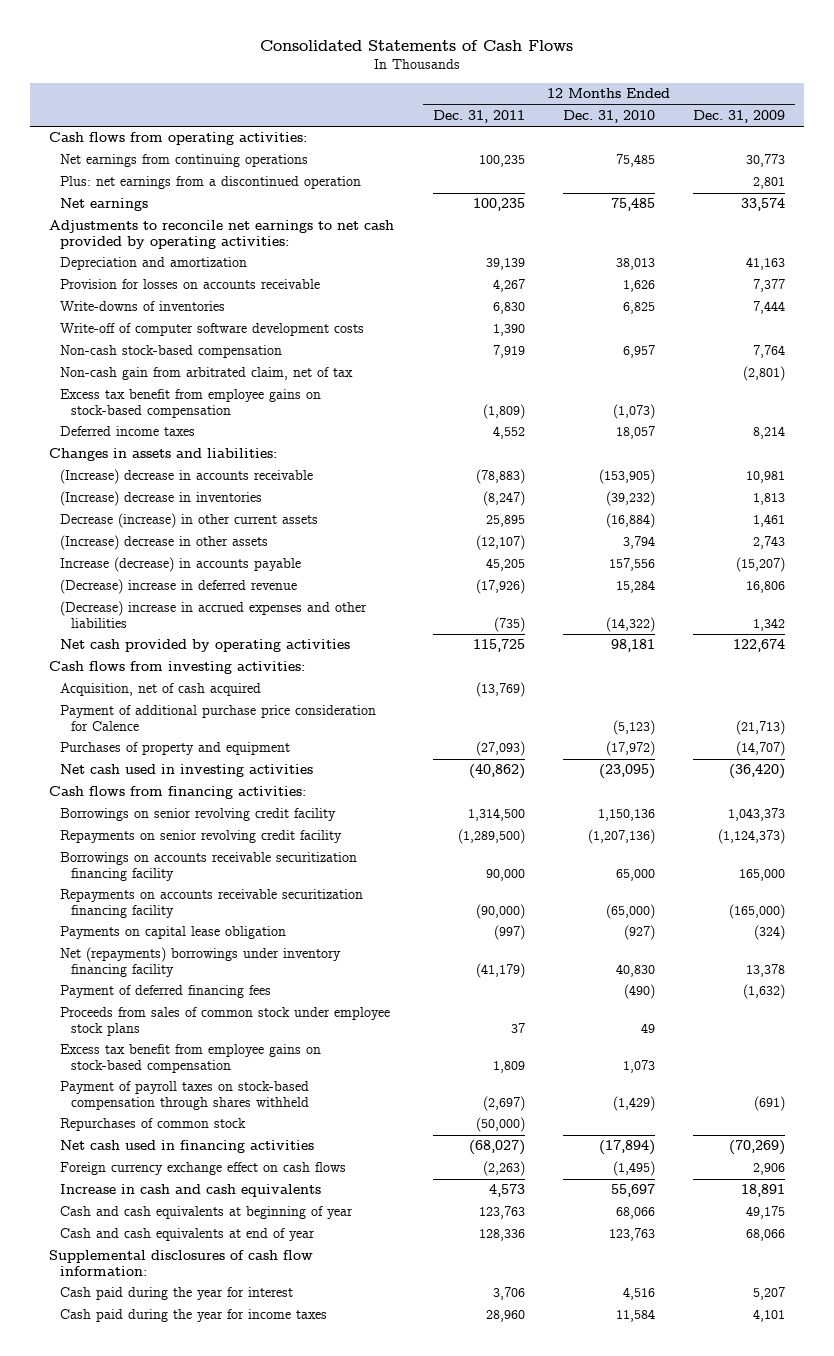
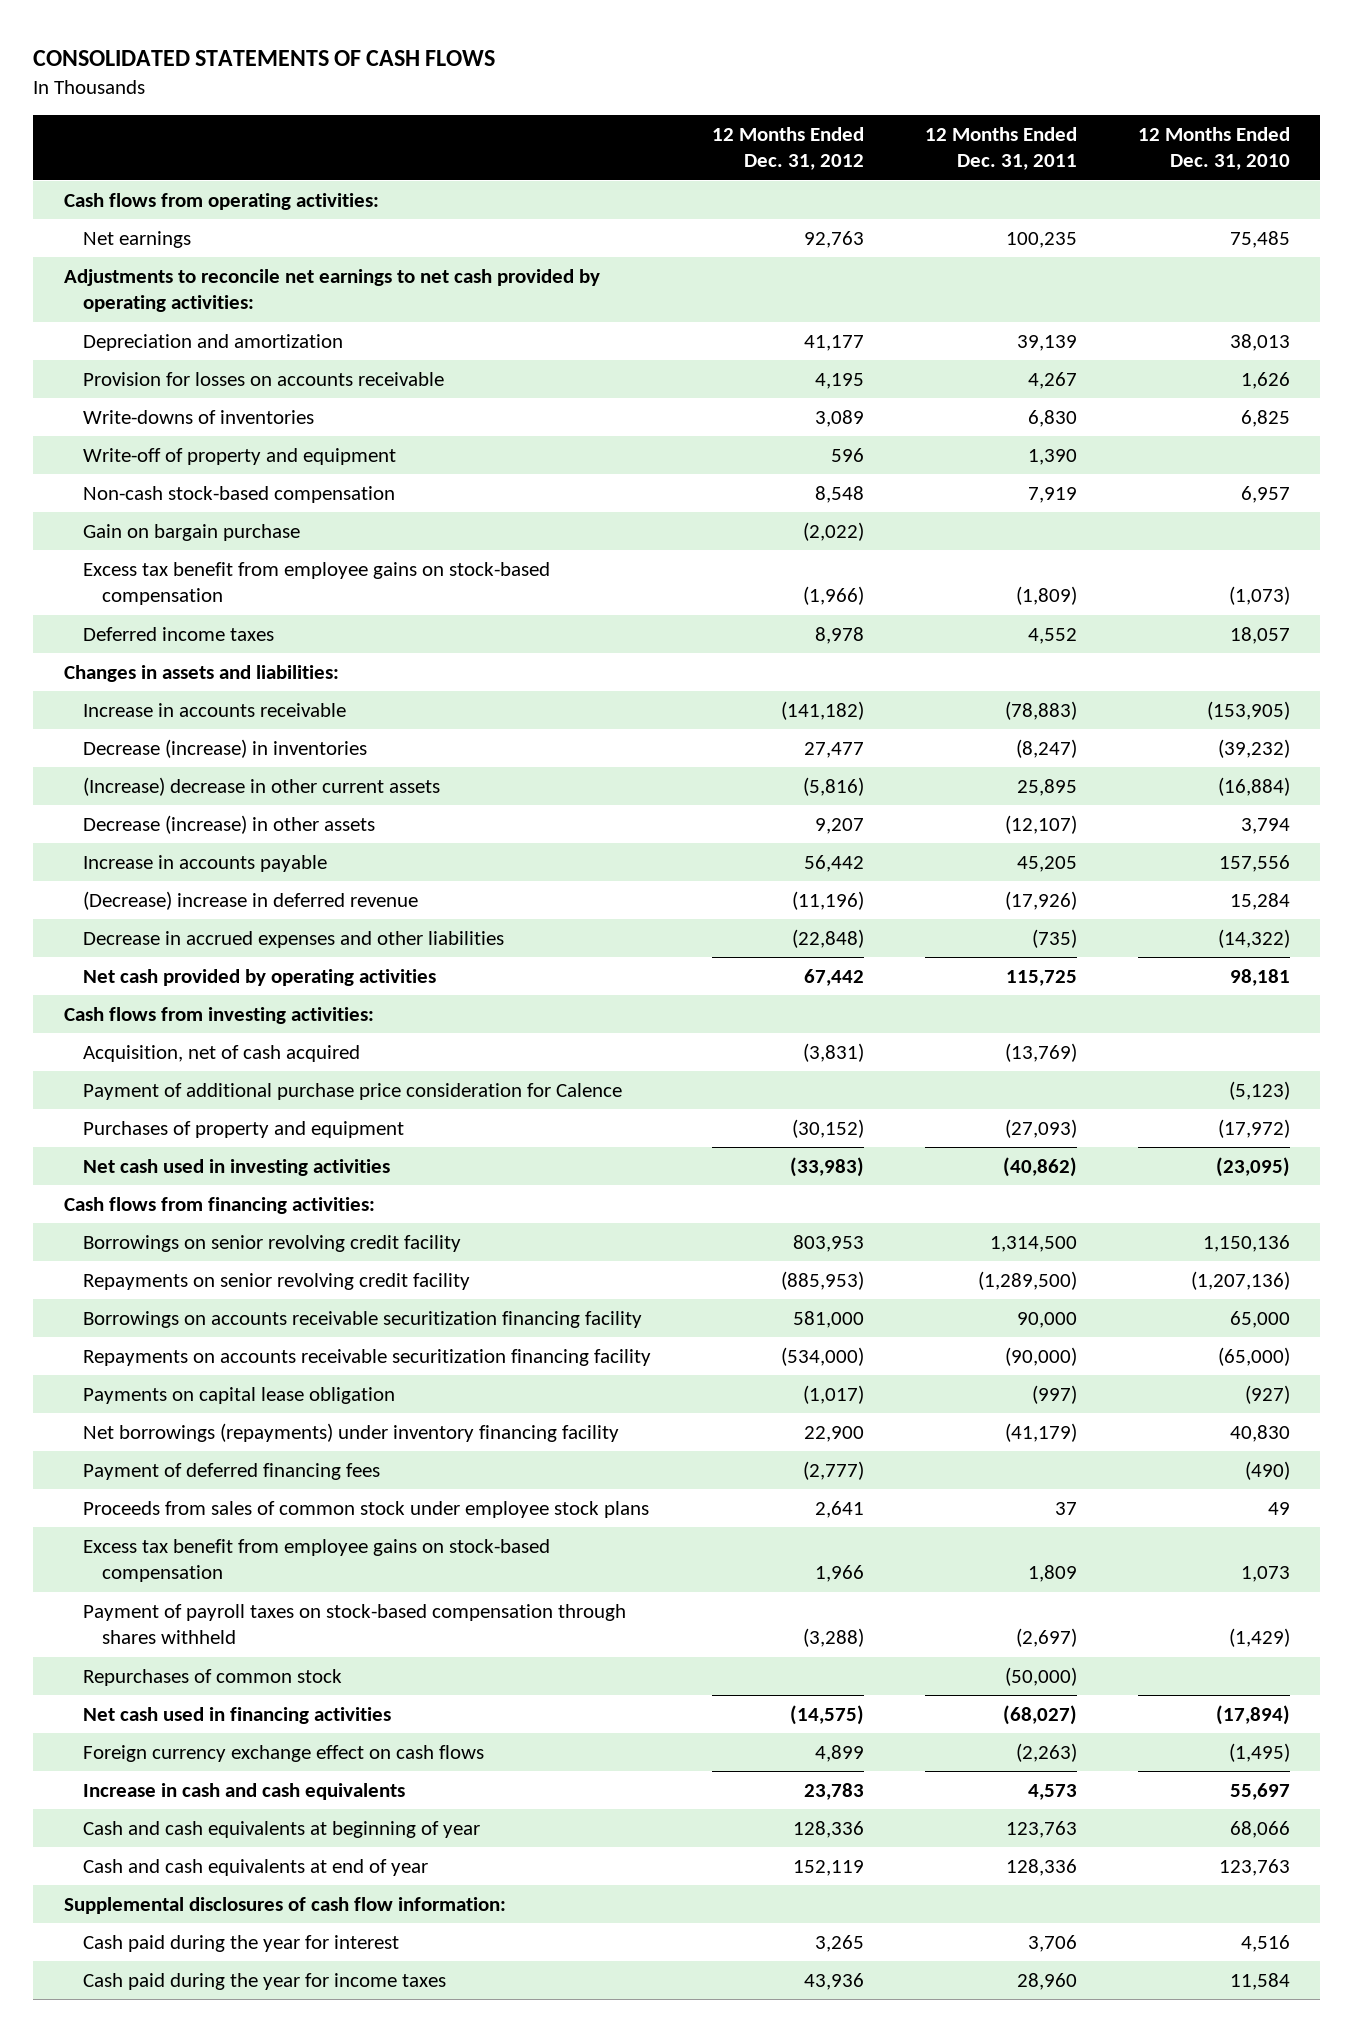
- Consolidated Statements of Cash Flows
+ CONSOLIDATED STATEMENTS OF CASH FLOWS
- | 12 Months Ended Dec. 31, 2011 | 12 Months Ended Dec. 31, 2010 | 12 Months Ended Dec. 31, 2009
+ | 12 Months Ended Dec. 31, 2012 | 12 Months Ended Dec. 31, 2011 | 12 Months Ended Dec. 31, 2010
- Net earnings from continuing operations | 100,235 | 75,485 | 30,773
- Plus: net earnings from a discontinued operation | | | 2,801
- Write-off of computer software development costs | 1,390 | |
+ Write-off of property and equipment | 596 | 1,390 |
- Non-cash gain from arbitrated claim, net of tax | | | (2,801)
+ Gain on bargain purchase | (2,022) | |
- (Increase) decrease in accounts receivable | (78,883) | (153,905) | 10,981
- (Increase) decrease in inventories | (8,247) | (39,232) | 1,813
- Decrease (increase) in other current assets | 25,895 | (16,884) | 1,461
- (Increase) decrease in other assets | (12,107) | 3,794 | 2,743
- Increase (decrease) in accounts payable | 45,205 | 157,556 | (15,207)
+ Increase in accounts receivable | (141,182) | (78,883) | (153,905)
+ Decrease (increase) in inventories | 27,477 | (8,247) | (39,232)
+ (Increase) decrease in other current assets | (5,816) | 25,895 | (16,884)
+ Decrease (increase) in other assets | 9,207 | (12,107) | 3,794
+ Increase in accounts payable | 56,442 | 45,205 | 157,556
- (Decrease) increase in accrued expenses and other liabilities | (735) | (14,322) | 1,342
+ Decrease in accrued expenses and other liabilities | (22,848) | (735) | (14,322)
- Net (repayments) borrowings under inventory financing facility | (41,179) | 40,830 | 13,378
+ Net borrowings (repayments) under inventory financing facility | 22,900 | (41,179) | 40,830

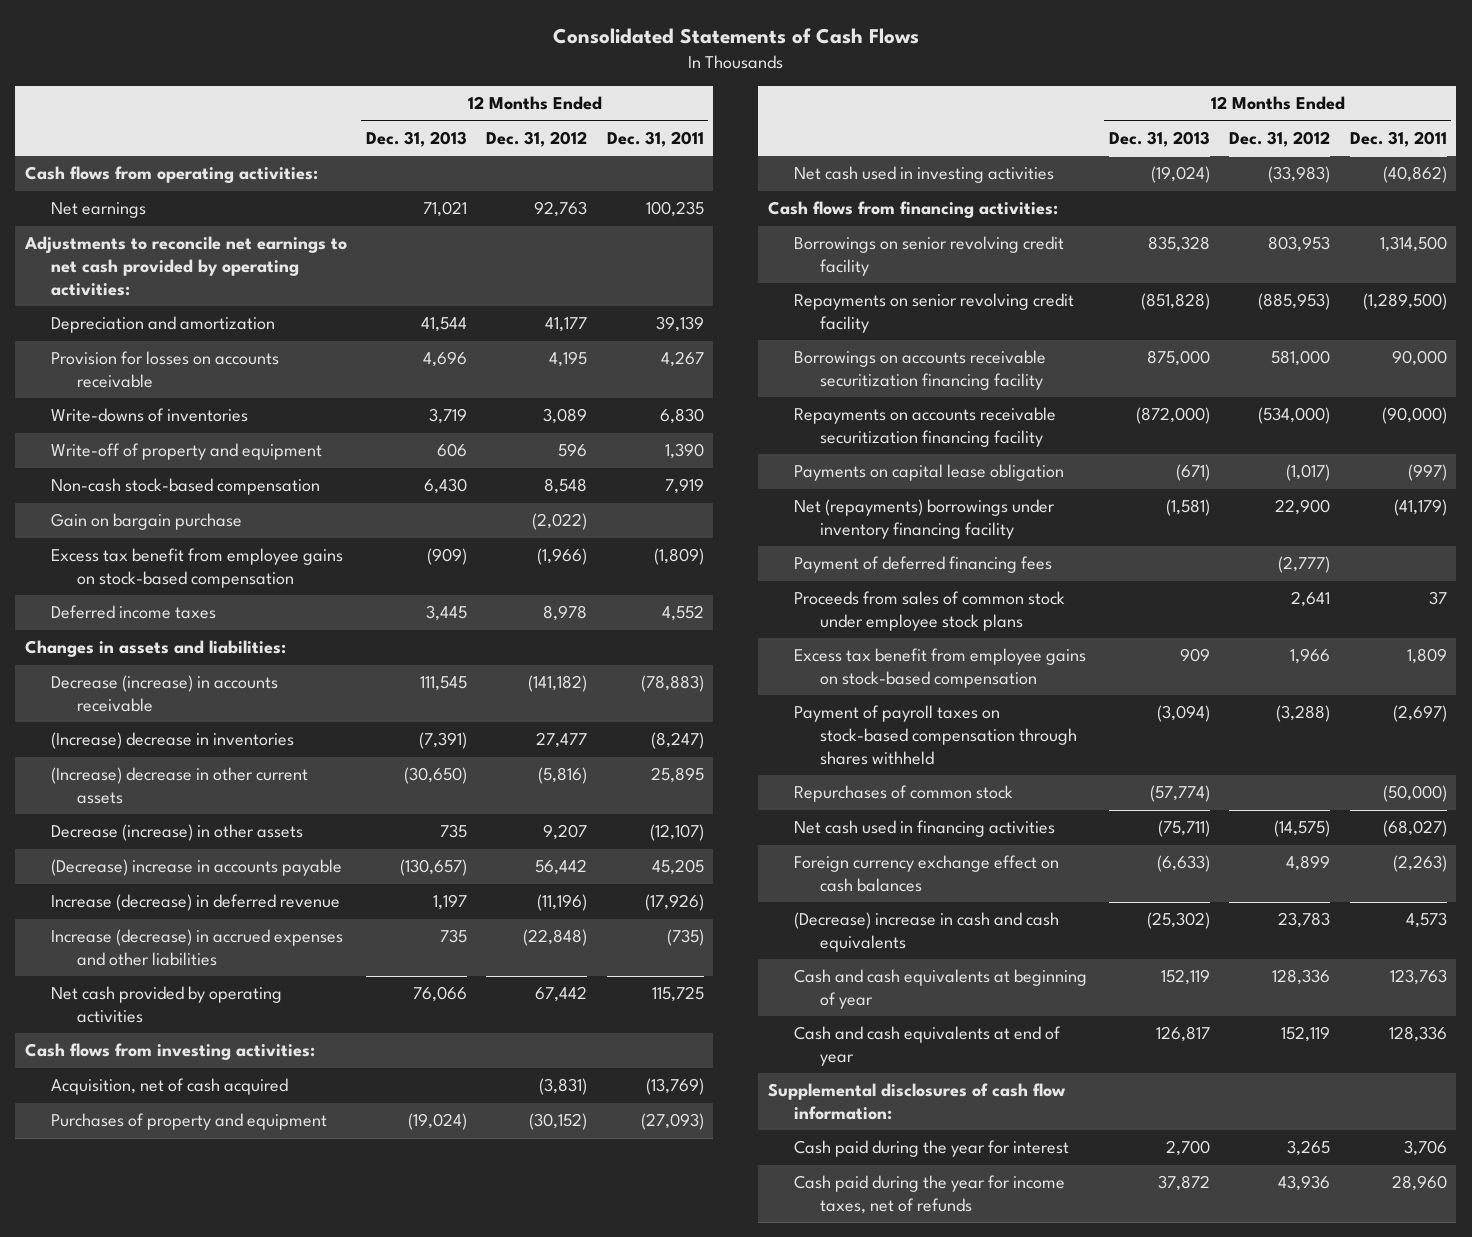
- CONSOLIDATED STATEMENTS OF CASH FLOWS
+ Consolidated Statements of Cash Flows
- | 12 Months Ended Dec. 31, 2012 | 12 Months Ended Dec. 31, 2011 | 12 Months Ended Dec. 31, 2010
+ | 12 Months Ended Dec. 31, 2013 | 12 Months Ended Dec. 31, 2012 | 12 Months Ended Dec. 31, 2011
- Increase in accounts receivable | (141,182) | (78,883) | (153,905)
- Decrease (increase) in inventories | 27,477 | (8,247) | (39,232)
+ Decrease (increase) in accounts receivable | 111,545 | (141,182) | (78,883)
+ (Increase) decrease in inventories | (7,391) | 27,477 | (8,247)
- Increase in accounts payable | 56,442 | 45,205 | 157,556
- (Decrease) increase in deferred revenue | (11,196) | (17,926) | 15,284
- Decrease in accrued expenses and other liabilities | (22,848) | (735) | (14,322)
+ (Decrease) increase in accounts payable | (130,657) | 56,442 | 45,205
+ Increase (decrease) in deferred revenue | 1,197 | (11,196) | (17,926)
+ Increase (decrease) in accrued expenses and other liabilities | 735 | (22,848) | (735)
- Payment of additional purchase price consideration for Calence | | | (5,123)
- Net borrowings (repayments) under inventory financing facility | 22,900 | (41,179) | 40,830
+ Net (repayments) borrowings under inventory financing facility | (1,581) | 22,900 | (41,179)
- Foreign currency exchange effect on cash flows | 4,899 | (2,263) | (1,495)
- Increase in cash and cash equivalents | 23,783 | 4,573 | 55,697
+ Foreign currency exchange effect on cash balances | (6,633) | 4,899 | (2,263)
+ (Decrease) increase in cash and cash equivalents | (25,302) | 23,783 | 4,573
- Cash paid during the year for income taxes | 43,936 | 28,960 | 11,584
+ Cash paid during the year for income taxes, net of refunds | 37,872 | 43,936 | 28,960

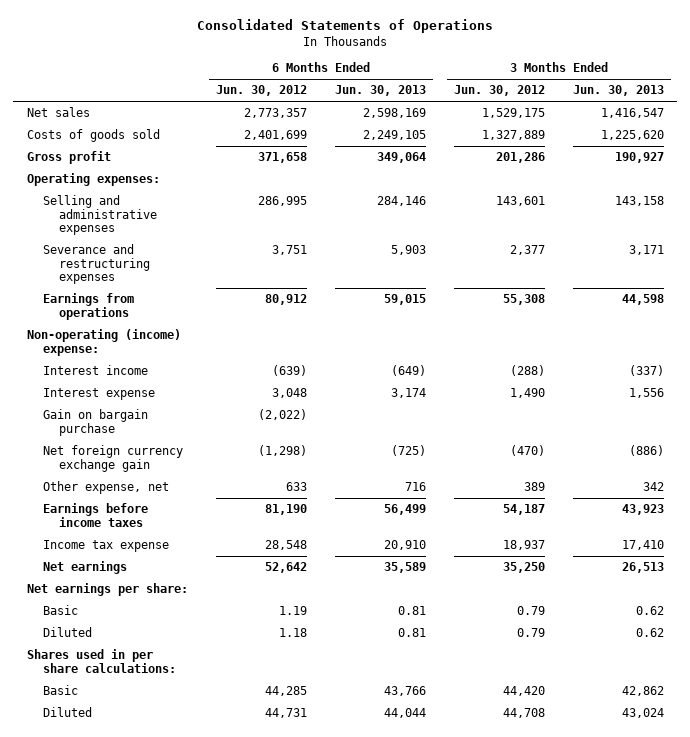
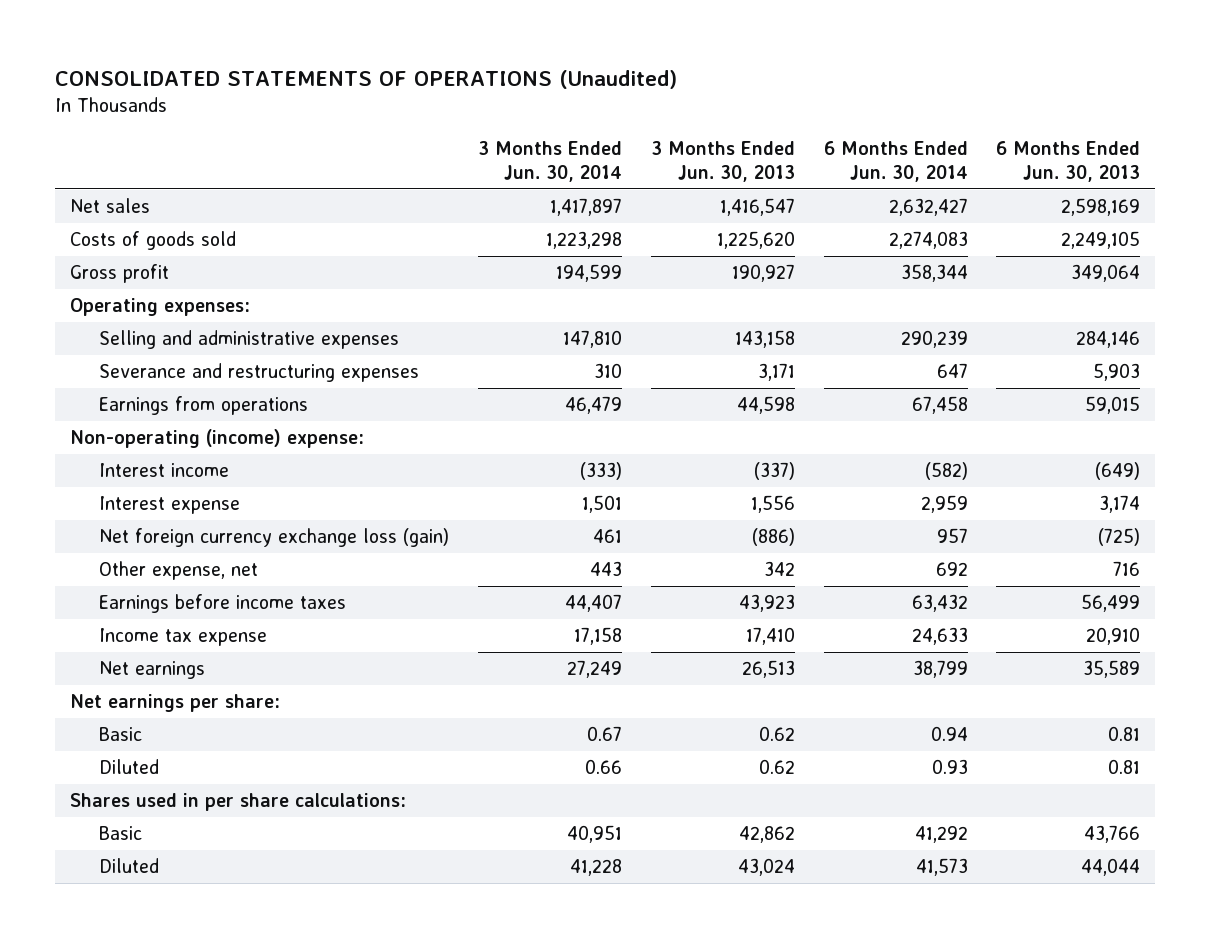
- Consolidated Statements of Operations
+ CONSOLIDATED STATEMENTS OF OPERATIONS (Unaudited)
- | 6 Months Ended Jun. 30, 2012 | 6 Months Ended Jun. 30, 2013 | 3 Months Ended Jun. 30, 2012 | 3 Months Ended Jun. 30, 2013
+ | 3 Months Ended Jun. 30, 2014 | 3 Months Ended Jun. 30, 2013 | 6 Months Ended Jun. 30, 2014 | 6 Months Ended Jun. 30, 2013
- Gain on bargain purchase | (2,022) | | |
- Net foreign currency exchange gain | (1,298) | (725) | (470) | (886)
+ Net foreign currency exchange loss (gain) | 461 | (886) | 957 | (725)

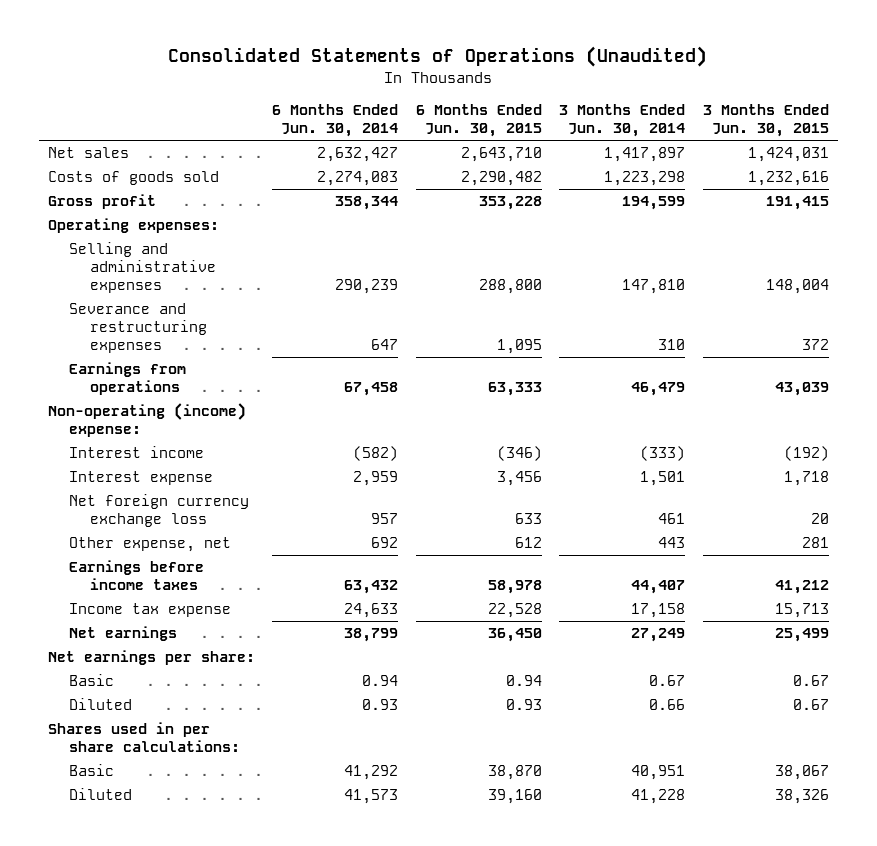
- CONSOLIDATED STATEMENTS OF OPERATIONS (Unaudited)
+ Consolidated Statements of Operations (Unaudited)
- | 3 Months Ended Jun. 30, 2014 | 3 Months Ended Jun. 30, 2013 | 6 Months Ended Jun. 30, 2014 | 6 Months Ended Jun. 30, 2013
+ | 6 Months Ended Jun. 30, 2014 | 6 Months Ended Jun. 30, 2015 | 3 Months Ended Jun. 30, 2014 | 3 Months Ended Jun. 30, 2015
- Net foreign currency exchange loss (gain) | 461 | (886) | 957 | (725)
+ Net foreign currency exchange loss | 957 | 633 | 461 | 20

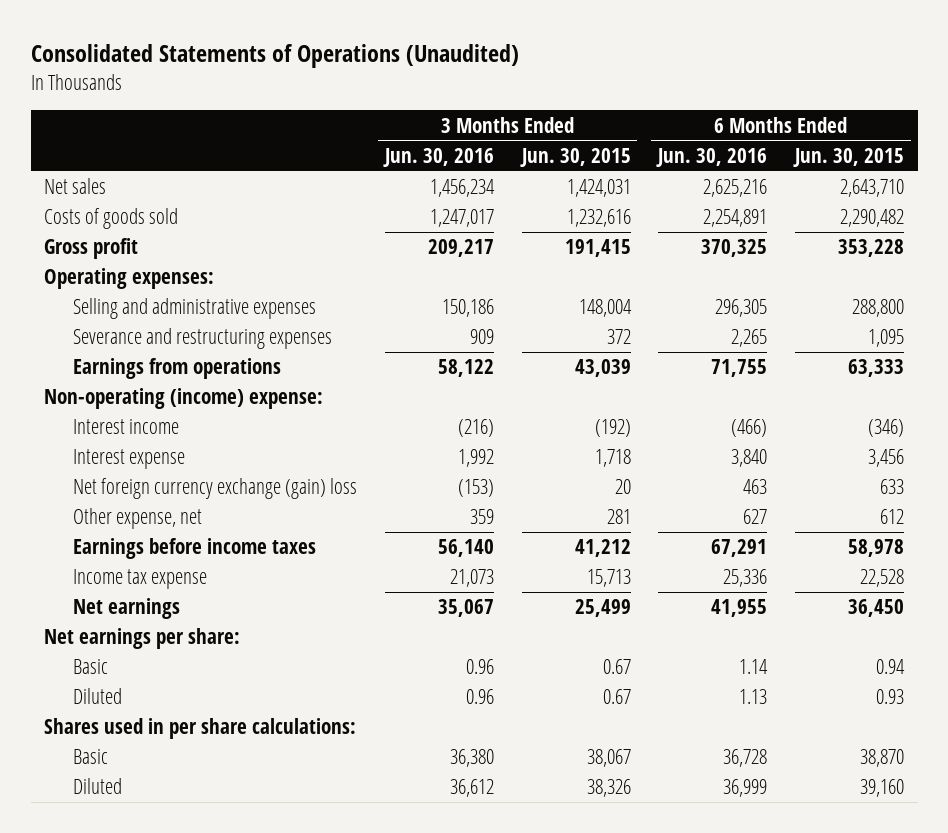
- | 6 Months Ended Jun. 30, 2014 | 6 Months Ended Jun. 30, 2015 | 3 Months Ended Jun. 30, 2014 | 3 Months Ended Jun. 30, 2015
+ | 3 Months Ended Jun. 30, 2016 | 3 Months Ended Jun. 30, 2015 | 6 Months Ended Jun. 30, 2016 | 6 Months Ended Jun. 30, 2015
- Net foreign currency exchange loss | 957 | 633 | 461 | 20
+ Net foreign currency exchange (gain) loss | (153) | 20 | 463 | 633

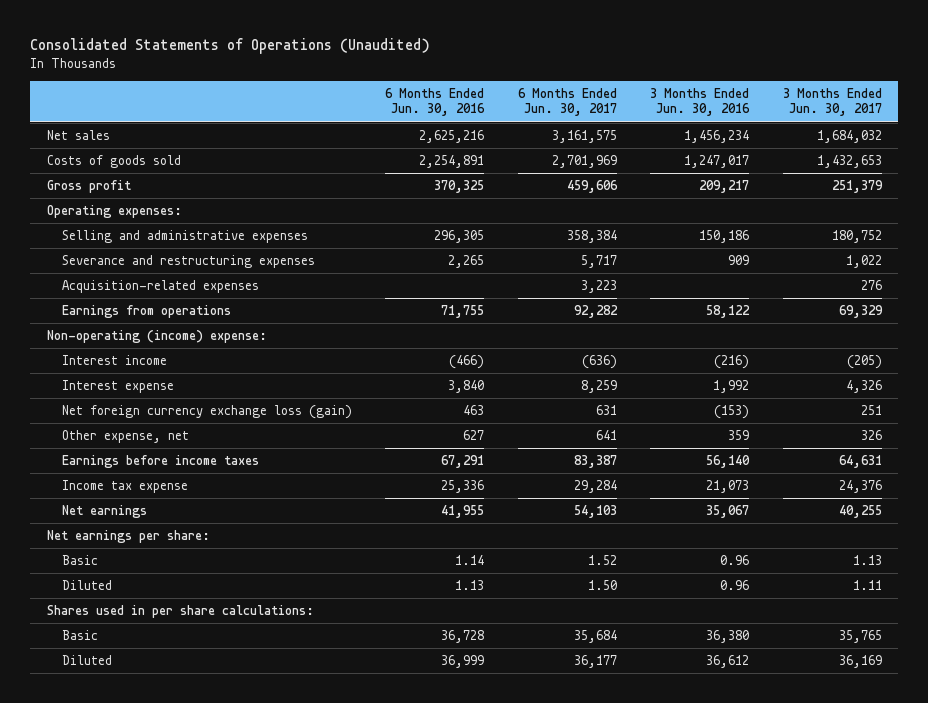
- | 3 Months Ended Jun. 30, 2016 | 3 Months Ended Jun. 30, 2015 | 6 Months Ended Jun. 30, 2016 | 6 Months Ended Jun. 30, 2015
+ | 6 Months Ended Jun. 30, 2016 | 6 Months Ended Jun. 30, 2017 | 3 Months Ended Jun. 30, 2016 | 3 Months Ended Jun. 30, 2017
+ Acquisition-related expenses | | 3,223 | | 276
- Net foreign currency exchange (gain) loss | (153) | 20 | 463 | 633
+ Net foreign currency exchange loss (gain) | 463 | 631 | (153) | 251

